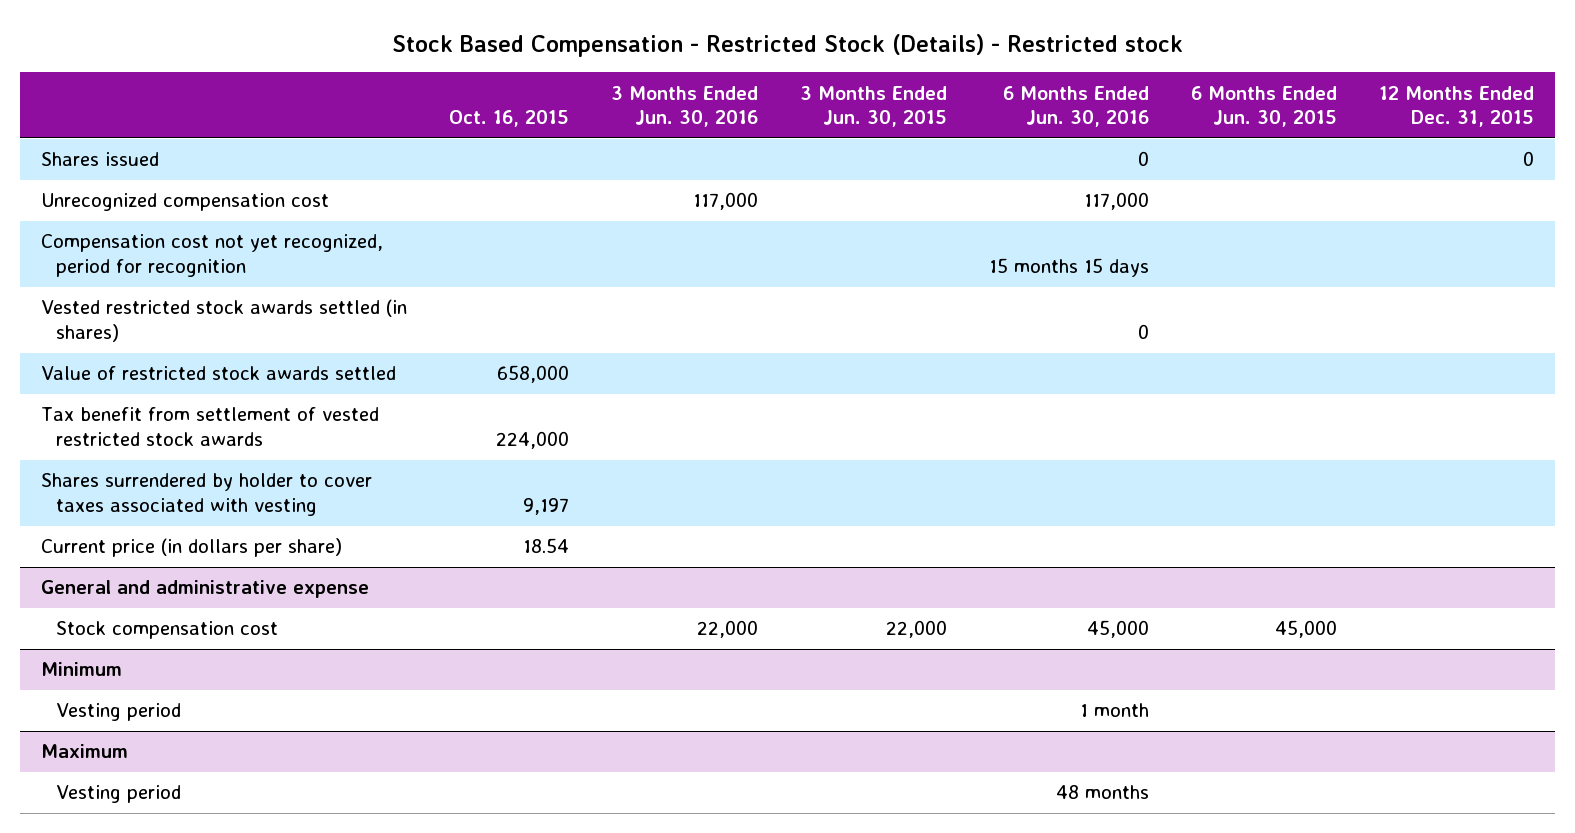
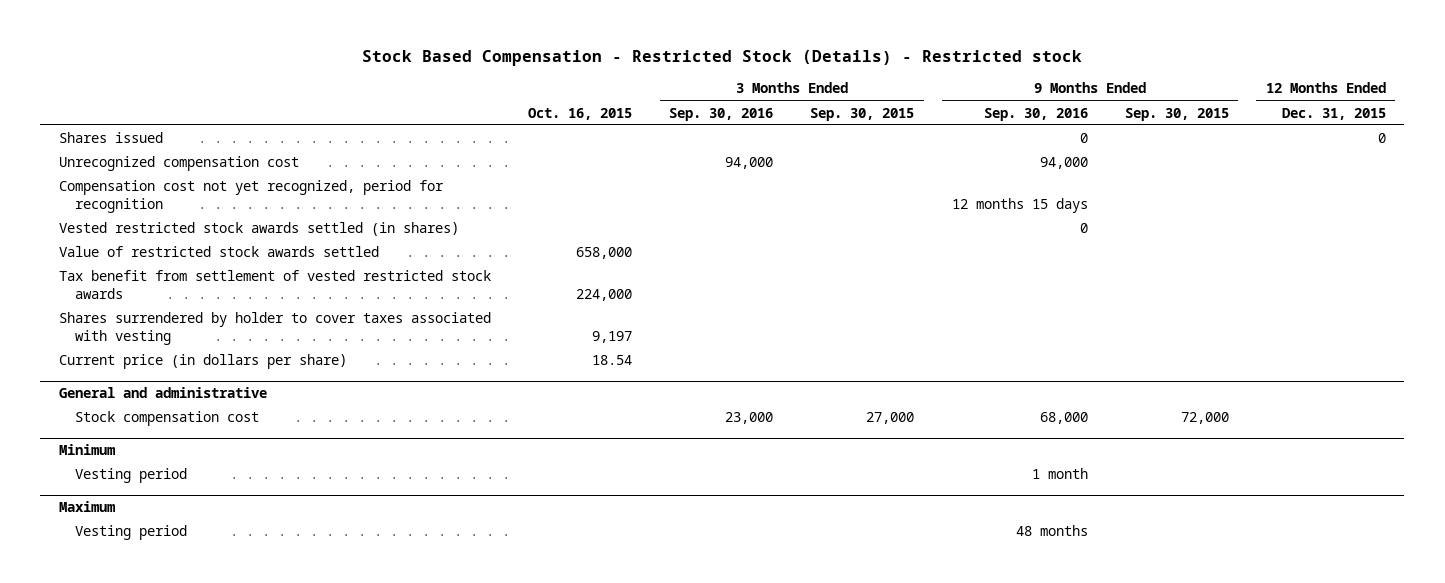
- | Oct. 16, 2015 | 3 Months Ended Jun. 30, 2016 | 3 Months Ended Jun. 30, 2015 | 6 Months Ended Jun. 30, 2016 | 6 Months Ended Jun. 30, 2015 | 12 Months Ended Dec. 31, 2015
+ | Oct. 16, 2015 | 3 Months Ended Sep. 30, 2016 | 3 Months Ended Sep. 30, 2015 | 9 Months Ended Sep. 30, 2016 | 9 Months Ended Sep. 30, 2015 | 12 Months Ended Dec. 31, 2015
- General and administrative expense
+ General and administrative

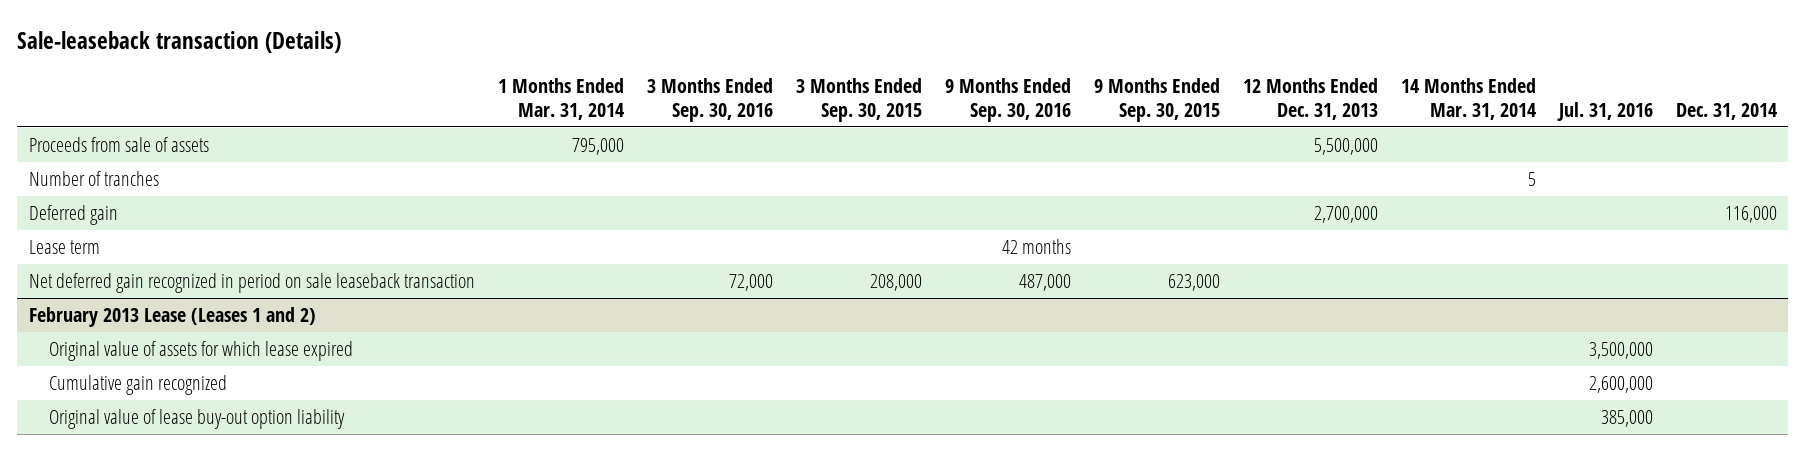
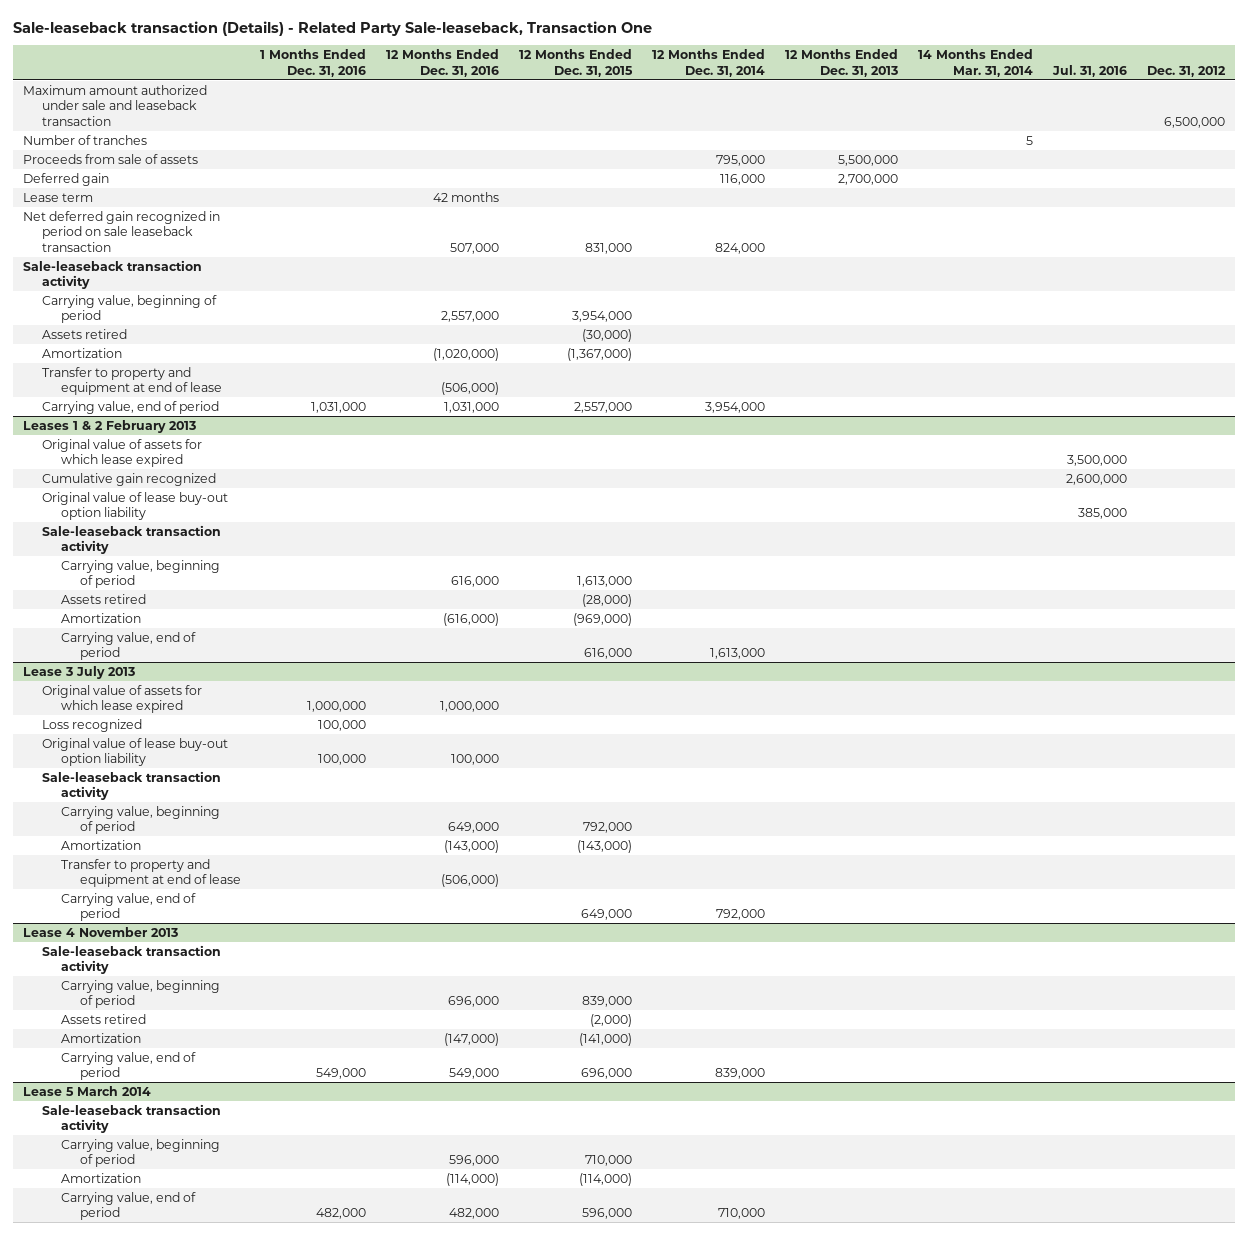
- Sale-leaseback transaction (Details)
+ Sale-leaseback transaction (Details) - Related Party Sale-leaseback, Transaction One
- | 1 Months Ended Mar. 31, 2014 | 3 Months Ended Sep. 30, 2016 | 3 Months Ended Sep. 30, 2015 | 9 Months Ended Sep. 30, 2016 | 9 Months Ended Sep. 30, 2015 | 12 Months Ended Dec. 31, 2013 | 14 Months Ended Mar. 31, 2014 | Jul. 31, 2016 | Dec. 31, 2014
+ | 1 Months Ended Dec. 31, 2016 | 12 Months Ended Dec. 31, 2016 | 12 Months Ended Dec. 31, 2015 | 12 Months Ended Dec. 31, 2014 | 12 Months Ended Dec. 31, 2013 | 14 Months Ended Mar. 31, 2014 | Jul. 31, 2016 | Dec. 31, 2012
+ Maximum amount authorized under sale and leaseback transaction | | | | | | | | 6,500,000
moved down: Proceeds from sale of assets | | | | 795,000 | 5,500,000 | | |
- February 2013 Lease (Leases 1 and 2)
+ Sale-leaseback transaction activity
+ Carrying value, beginning of period | | 2,557,000 | 3,954,000 | | | | |
+ Assets retired | | | (30,000) | | | | |
+ Amortization | | (1,020,000) | (1,367,000) | | | | |
+ Transfer to property and equipment at end of lease | | (506,000) | | | | | |
+ Carrying value, end of period | 1,031,000 | 1,031,000 | 2,557,000 | 3,954,000 | | | |
+ Leases 1 & 2 February 2013
+ Sale-leaseback transaction activity
+ Carrying value, beginning of period | | 616,000 | 1,613,000 | | | | |
+ Assets retired | | | (28,000) | | | | |
+ Amortization | | (616,000) | (969,000) | | | | |
+ Carrying value, end of period | | | 616,000 | 1,613,000 | | | |
+ Lease 3 July 2013
+ Original value of assets for which lease expired | 1,000,000 | 1,000,000 | | | | | |
+ Loss recognized | 100,000 | | | | | | |
+ Original value of lease buy-out option liability | 100,000 | 100,000 | | | | | |
+ Sale-leaseback transaction activity
+ Carrying value, beginning of period | | 649,000 | 792,000 | | | | |
+ Amortization | | (143,000) | (143,000) | | | | |
+ Transfer to property and equipment at end of lease | | (506,000) | | | | | |
+ Carrying value, end of period | | | 649,000 | 792,000 | | | |
+ Lease 4 November 2013
+ Sale-leaseback transaction activity
+ Carrying value, beginning of period | | 696,000 | 839,000 | | | | |
+ Assets retired | | | (2,000) | | | | |
+ Amortization | | (147,000) | (141,000) | | | | |
+ Carrying value, end of period | 549,000 | 549,000 | 696,000 | 839,000 | | | |
+ Lease 5 March 2014
+ Sale-leaseback transaction activity
+ Carrying value, beginning of period | | 596,000 | 710,000 | | | | |
+ Amortization | | (114,000) | (114,000) | | | | |
+ Carrying value, end of period | 482,000 | 482,000 | 596,000 | 710,000 | | | |

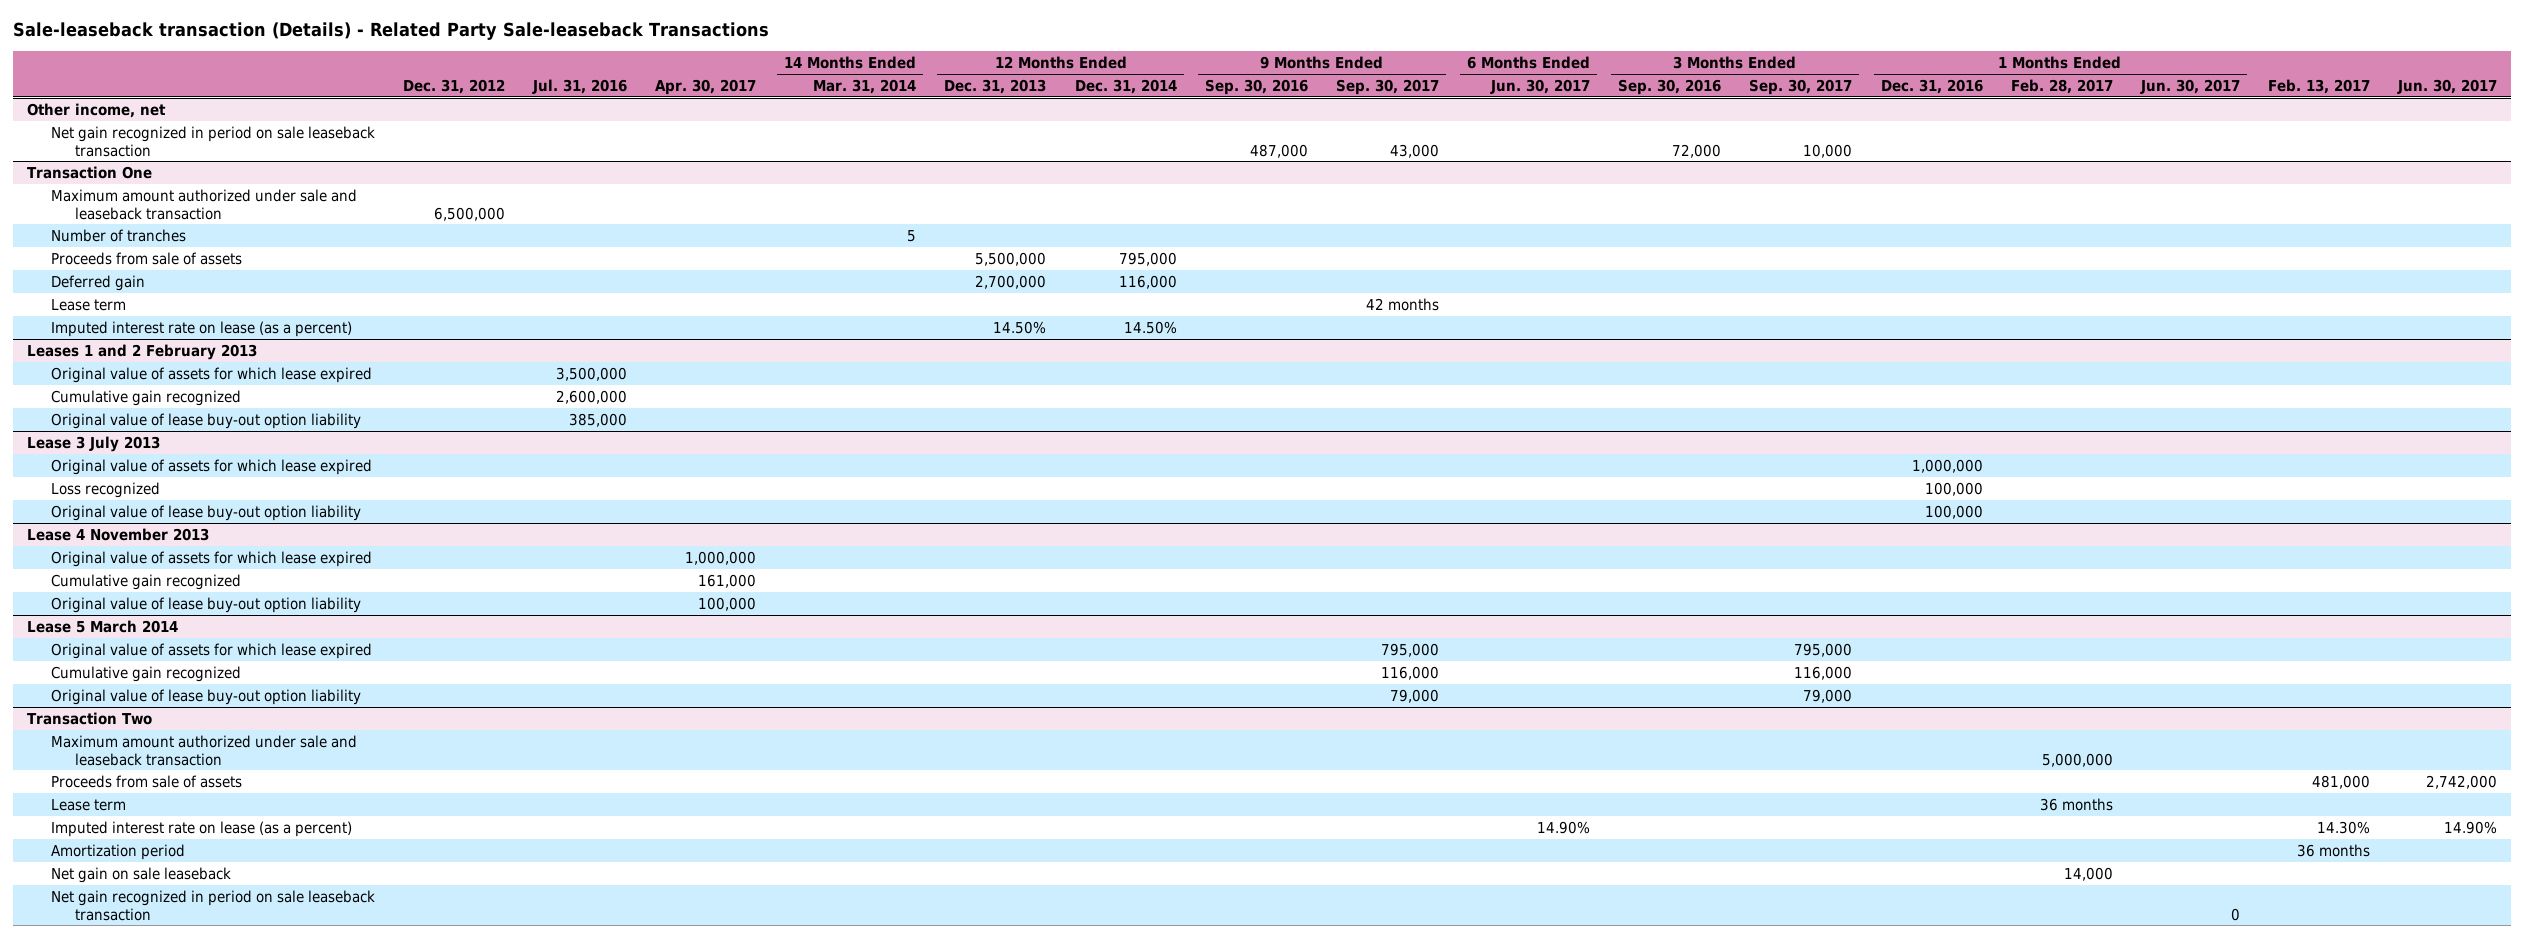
- Sale-leaseback transaction (Details) - Related Party Sale-leaseback, Transaction One
+ Sale-leaseback transaction (Details) - Related Party Sale-leaseback Transactions
- | 1 Months Ended Dec. 31, 2016 | 12 Months Ended Dec. 31, 2016 | 12 Months Ended Dec. 31, 2015 | 12 Months Ended Dec. 31, 2014 | 12 Months Ended Dec. 31, 2013 | 14 Months Ended Mar. 31, 2014 | Jul. 31, 2016 | Dec. 31, 2012
+ | Dec. 31, 2012 | Jul. 31, 2016 | Apr. 30, 2017 | 14 Months Ended Mar. 31, 2014 | 12 Months Ended Dec. 31, 2013 | 12 Months Ended Dec. 31, 2014 | 9 Months Ended Sep. 30, 2016 | 9 Months Ended Sep. 30, 2017 | 6 Months Ended Jun. 30, 2017 | 3 Months Ended Sep. 30, 2016 | 3 Months Ended Sep. 30, 2017 | 1 Months Ended Dec. 31, 2016 | 1 Months Ended Feb. 28, 2017 | 1 Months Ended Jun. 30, 2017 | Feb. 13, 2017 | Jun. 30, 2017
+ Other income, net
+ Net gain recognized in period on sale leaseback transaction | | | | | | | 487,000 | 43,000 | | 72,000 | 10,000 | | | | |
+ Transaction One
- Net deferred gain recognized in period on sale leaseback transaction | | 507,000 | 831,000 | 824,000 | | | |
- Sale-leaseback transaction activity
- Carrying value, beginning of period | | 2,557,000 | 3,954,000 | | | | |
- Assets retired | | | (30,000) | | | | |
- Amortization | | (1,020,000) | (1,367,000) | | | | |
- Transfer to property and equipment at end of lease | | (506,000) | | | | | |
- Carrying value, end of period | 1,031,000 | 1,031,000 | 2,557,000 | 3,954,000 | | | |
- Leases 1 & 2 February 2013
+ Imputed interest rate on lease (as a percent) | | | | | 14.50% | 14.50% | | | | | | | | | |
+ Leases 1 and 2 February 2013
- Sale-leaseback transaction activity
- Carrying value, beginning of period | | 616,000 | 1,613,000 | | | | |
- Assets retired | | | (28,000) | | | | |
- Amortization | | (616,000) | (969,000) | | | | |
- Carrying value, end of period | | | 616,000 | 1,613,000 | | | |
@ Lease 3 July 2013
- Sale-leaseback transaction activity
- Carrying value, beginning of period | | 649,000 | 792,000 | | | | |
- Amortization | | (143,000) | (143,000) | | | | |
- Transfer to property and equipment at end of lease | | (506,000) | | | | | |
- Carrying value, end of period | | | 649,000 | 792,000 | | | |
@ Lease 4 November 2013
- Sale-leaseback transaction activity
- Carrying value, beginning of period | | 696,000 | 839,000 | | | | |
- Assets retired | | | (2,000) | | | | |
- Amortization | | (147,000) | (141,000) | | | | |
- Carrying value, end of period | 549,000 | 549,000 | 696,000 | 839,000 | | | |
+ Original value of assets for which lease expired | | | 1,000,000 | | | | | | | | | | | | |
+ Cumulative gain recognized | | | 161,000 | | | | | | | | | | | | |
+ Original value of lease buy-out option liability | | | 100,000 | | | | | | | | | | | | |
@ Lease 5 March 2014
- Sale-leaseback transaction activity
- Carrying value, beginning of period | | 596,000 | 710,000 | | | | |
- Amortization | | (114,000) | (114,000) | | | | |
- Carrying value, end of period | 482,000 | 482,000 | 596,000 | 710,000 | | | |
+ Original value of assets for which lease expired | | | | | | | | 795,000 | | | 795,000 | | | | |
+ Cumulative gain recognized | | | | | | | | 116,000 | | | 116,000 | | | | |
+ Original value of lease buy-out option liability | | | | | | | | 79,000 | | | 79,000 | | | | |
+ Transaction Two
+ Maximum amount authorized under sale and leaseback transaction | | | | | | | | | | | | | 5,000,000 | | |
+ Proceeds from sale of assets | | | | | | | | | | | | | | | 481,000 | 2,742,000
+ Lease term | | | | | | | | | | | | | 36 months | | |
+ Imputed interest rate on lease (as a percent) | | | | | | | | | 14.90% | | | | | | 14.30% | 14.90%
+ Amortization period | | | | | | | | | | | | | | | 36 months |
+ Net gain on sale leaseback | | | | | | | | | | | | | 14,000 | | |
+ Net gain recognized in period on sale leaseback transaction | | | | | | | | | | | | | | 0 | |

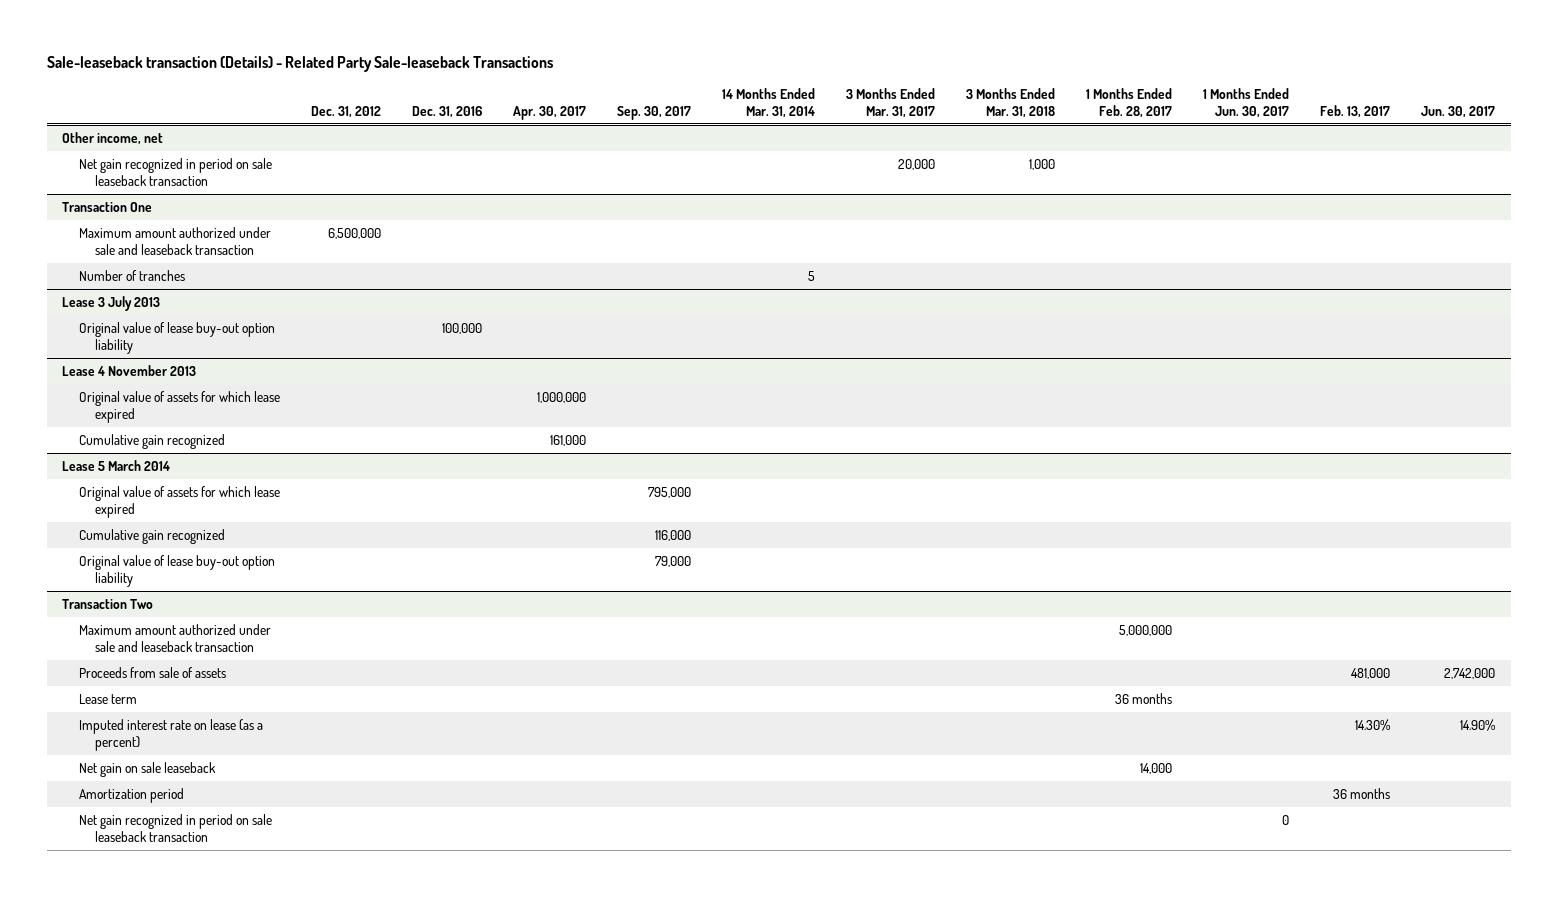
- | Dec. 31, 2012 | Jul. 31, 2016 | Apr. 30, 2017 | 14 Months Ended Mar. 31, 2014 | 12 Months Ended Dec. 31, 2013 | 12 Months Ended Dec. 31, 2014 | 9 Months Ended Sep. 30, 2016 | 9 Months Ended Sep. 30, 2017 | 6 Months Ended Jun. 30, 2017 | 3 Months Ended Sep. 30, 2016 | 3 Months Ended Sep. 30, 2017 | 1 Months Ended Dec. 31, 2016 | 1 Months Ended Feb. 28, 2017 | 1 Months Ended Jun. 30, 2017 | Feb. 13, 2017 | Jun. 30, 2017
+ | Dec. 31, 2012 | Dec. 31, 2016 | Apr. 30, 2017 | Sep. 30, 2017 | 14 Months Ended Mar. 31, 2014 | 3 Months Ended Mar. 31, 2017 | 3 Months Ended Mar. 31, 2018 | 1 Months Ended Feb. 28, 2017 | 1 Months Ended Jun. 30, 2017 | Feb. 13, 2017 | Jun. 30, 2017
@ Transaction One
- Proceeds from sale of assets | | | | | 5,500,000 | 795,000 | | | | | | | | | |
- Deferred gain | | | | | 2,700,000 | 116,000 | | | | | | | | | |
- Lease term | | | | | | | | 42 months | | | | | | | |
- Imputed interest rate on lease (as a percent) | | | | | 14.50% | 14.50% | | | | | | | | | |
- Leases 1 and 2 February 2013
- Original value of assets for which lease expired | | 3,500,000 | | | | | | | | | | | | | |
- Cumulative gain recognized | | 2,600,000 | | | | | | | | | | | | | |
- Original value of lease buy-out option liability | | 385,000 | | | | | | | | | | | | | |
@ Lease 3 July 2013
- Original value of assets for which lease expired | | | | | | | | | | | | 1,000,000 | | | |
- Loss recognized | | | | | | | | | | | | 100,000 | | | |
@ Lease 4 November 2013
- Original value of lease buy-out option liability | | | 100,000 | | | | | | | | | | | | |
@ Transaction Two
moved down: Amortization period | | | | | | | | | | 36 months |

